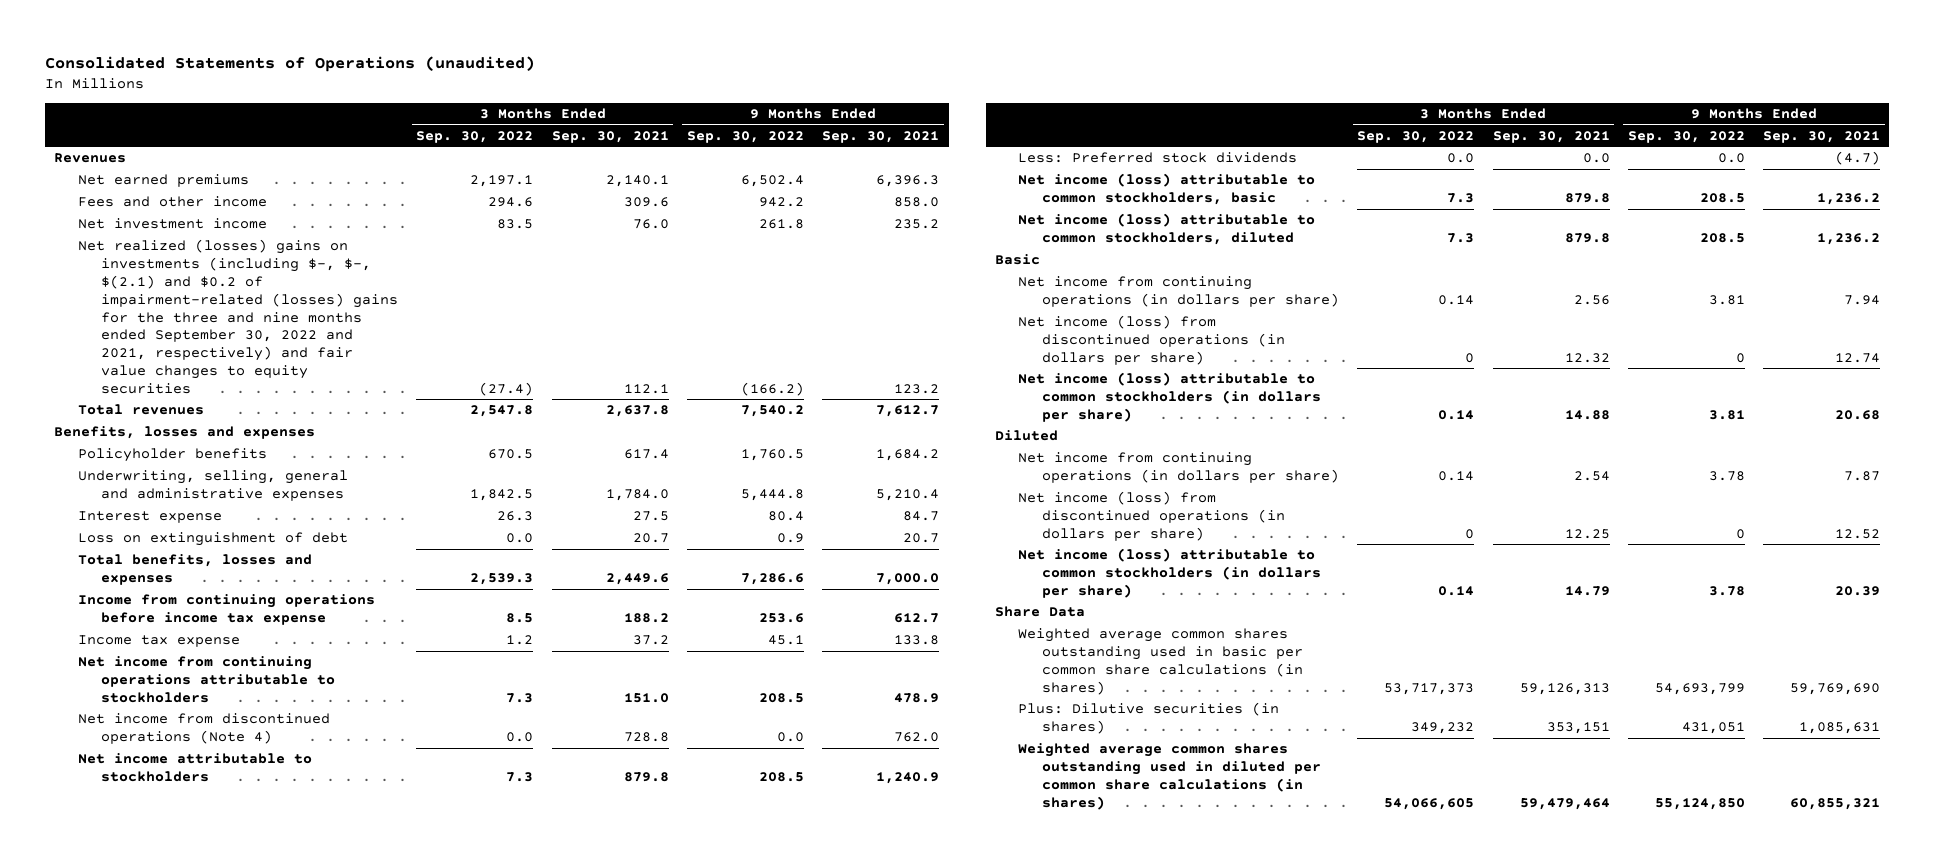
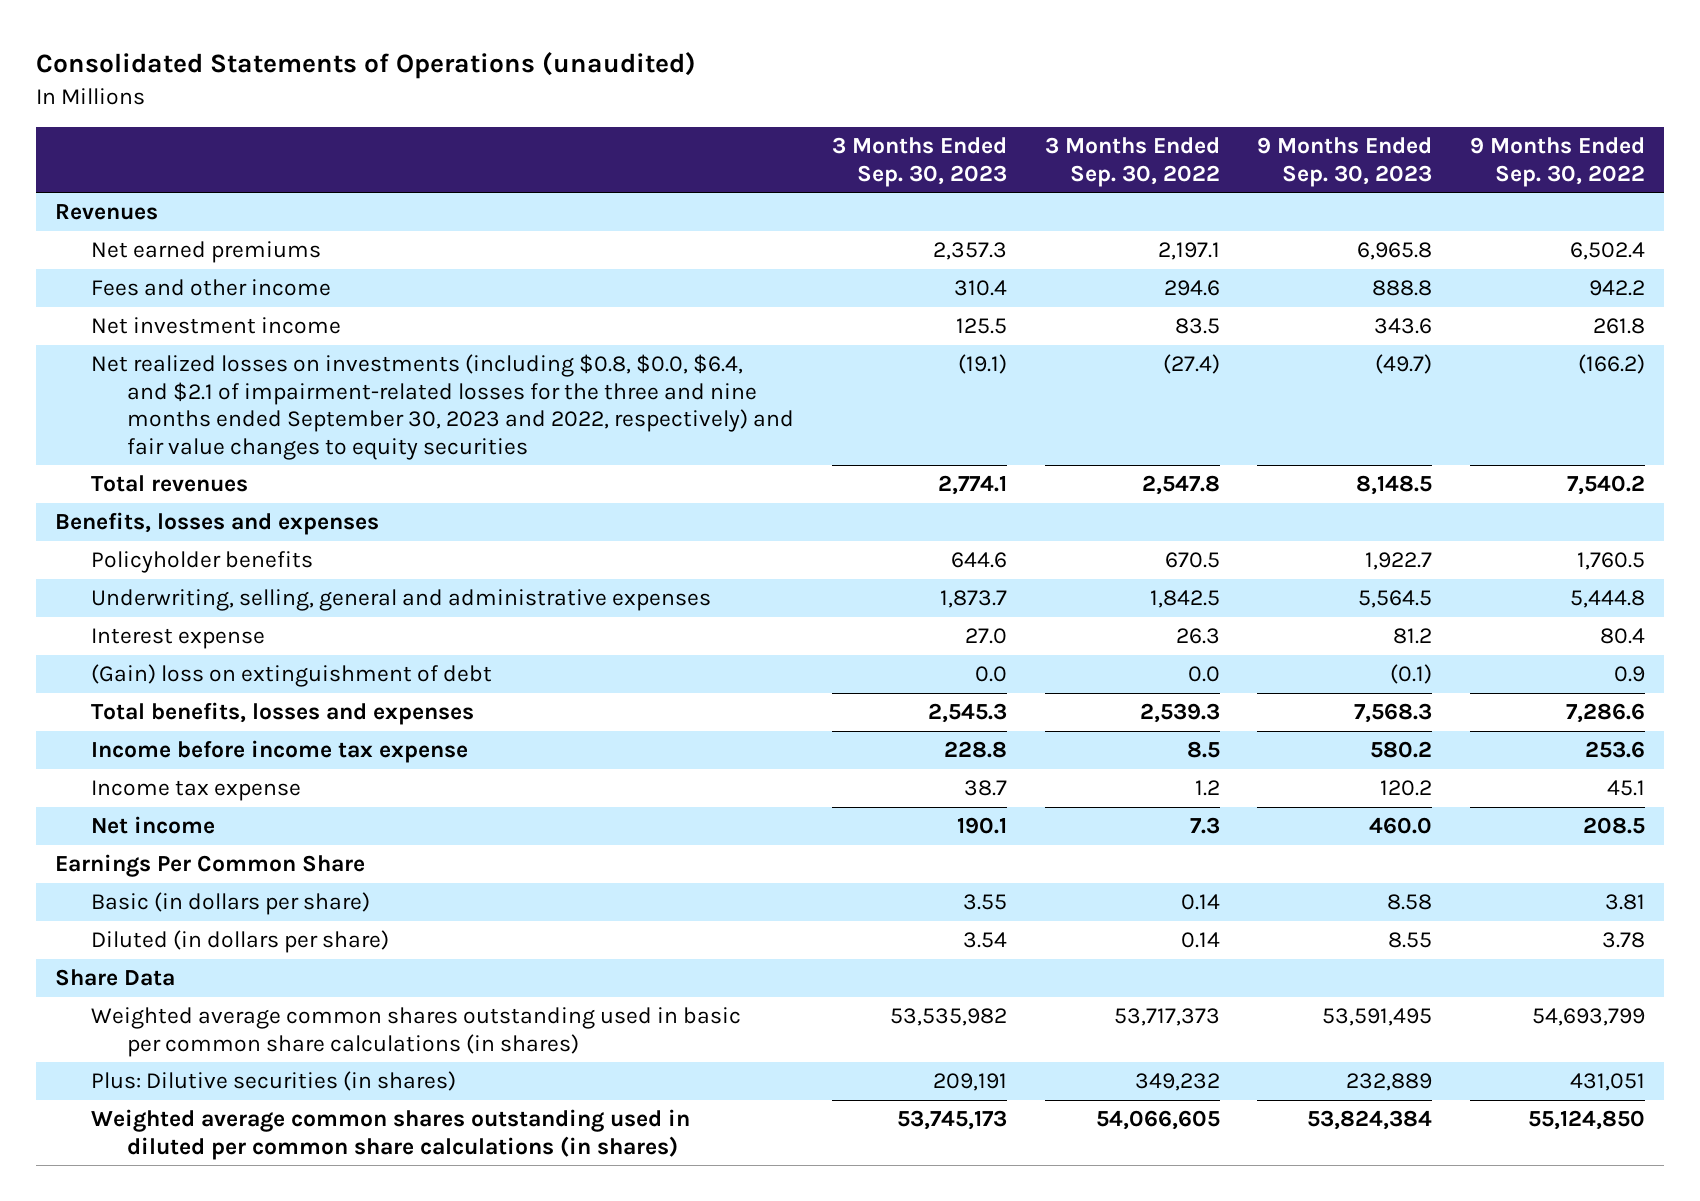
- | 3 Months Ended Sep. 30, 2022 | 3 Months Ended Sep. 30, 2021 | 9 Months Ended Sep. 30, 2022 | 9 Months Ended Sep. 30, 2021
+ | 3 Months Ended Sep. 30, 2023 | 3 Months Ended Sep. 30, 2022 | 9 Months Ended Sep. 30, 2023 | 9 Months Ended Sep. 30, 2022
- Net realized (losses) gains on investments (including $-, $-, $(2.1) and $0.2 of impairment-related (losses) gains for the three and nine months ended September 30, 2022 and 2021, respectively) and fair value changes to equity securities | (27.4) | 112.1 | (166.2) | 123.2
+ Net realized losses on investments (including $0.8, $0.0, $6.4, and $2.1 of impairment-related losses for the three and nine months ended September 30, 2023 and 2022, respectively) and fair value changes to equity securities | (19.1) | (27.4) | (49.7) | (166.2)
- Loss on extinguishment of debt | 0.0 | 20.7 | 0.9 | 20.7
+ (Gain) loss on extinguishment of debt | 0.0 | 0.0 | (0.1) | 0.9
- Income from continuing operations before income tax expense | 8.5 | 188.2 | 253.6 | 612.7
+ Income before income tax expense | 228.8 | 8.5 | 580.2 | 253.6
- Net income from continuing operations attributable to stockholders | 7.3 | 151.0 | 208.5 | 478.9
- Net income from discontinued operations (Note 4) | 0.0 | 728.8 | 0.0 | 762.0
- Net income attributable to stockholders | 7.3 | 879.8 | 208.5 | 1,240.9
- Less: Preferred stock dividends | 0.0 | 0.0 | 0.0 | (4.7)
- Net income (loss) attributable to common stockholders, basic | 7.3 | 879.8 | 208.5 | 1,236.2
- Net income (loss) attributable to common stockholders, diluted | 7.3 | 879.8 | 208.5 | 1,236.2
- Basic
- Net income from continuing operations (in dollars per share) | 0.14 | 2.56 | 3.81 | 7.94
- Net income (loss) from discontinued operations (in dollars per share) | 0 | 12.32 | 0 | 12.74
- Net income (loss) attributable to common stockholders (in dollars per share) | 0.14 | 14.88 | 3.81 | 20.68
- Diluted
- Net income from continuing operations (in dollars per share) | 0.14 | 2.54 | 3.78 | 7.87
- Net income (loss) from discontinued operations (in dollars per share) | 0 | 12.25 | 0 | 12.52
- Net income (loss) attributable to common stockholders (in dollars per share) | 0.14 | 14.79 | 3.78 | 20.39
+ Net income | 190.1 | 7.3 | 460.0 | 208.5
+ Earnings Per Common Share
+ Basic (in dollars per share) | 3.55 | 0.14 | 8.58 | 3.81
+ Diluted (in dollars per share) | 3.54 | 0.14 | 8.55 | 3.78

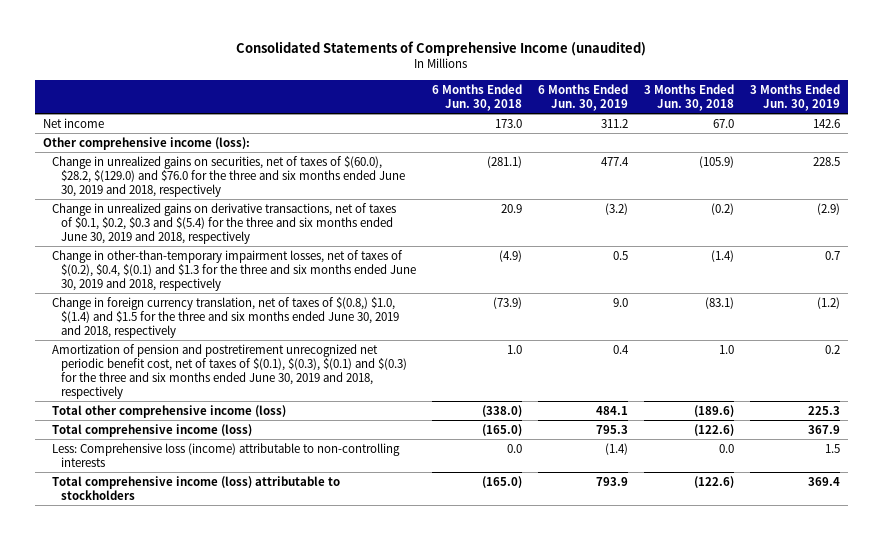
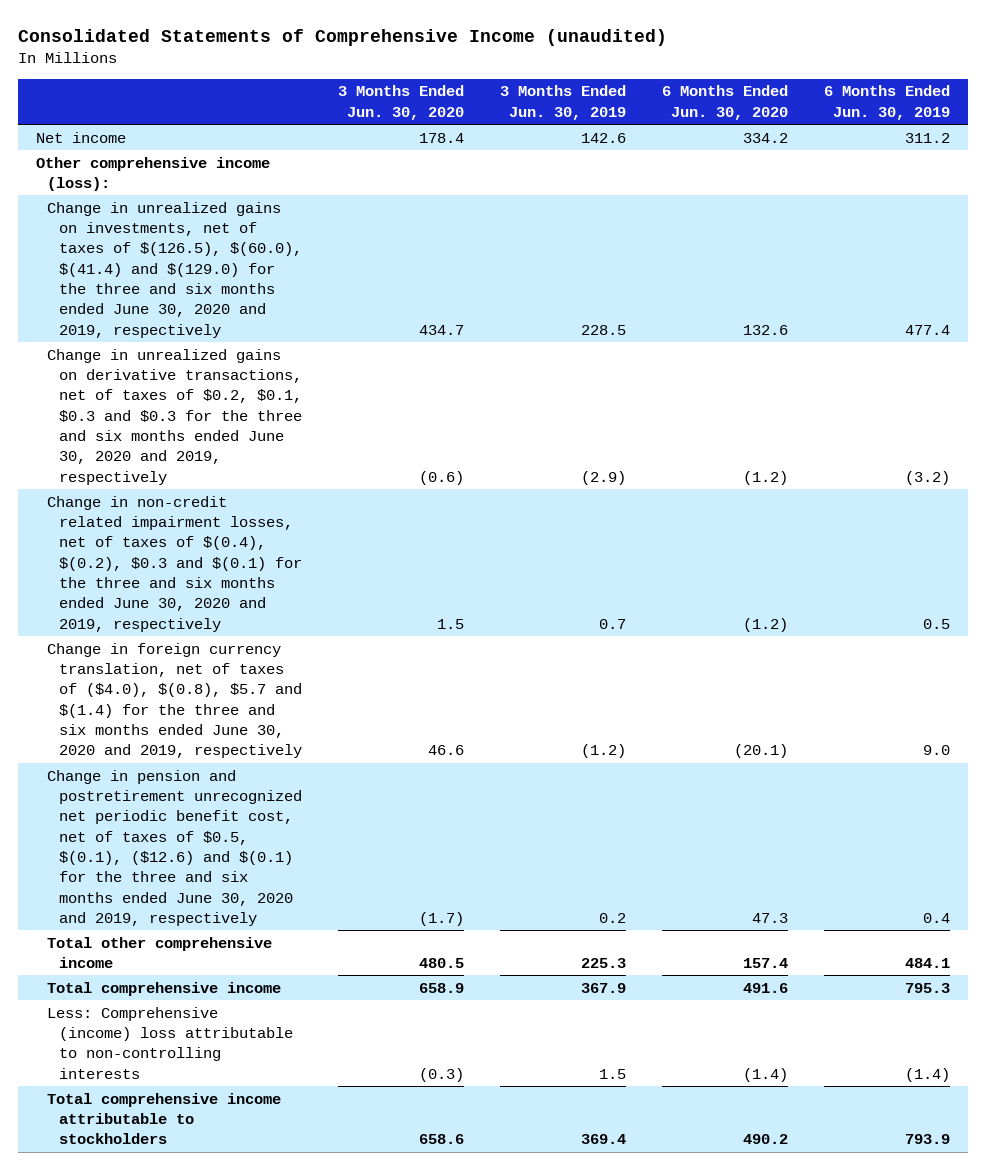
- | 6 Months Ended Jun. 30, 2018 | 6 Months Ended Jun. 30, 2019 | 3 Months Ended Jun. 30, 2018 | 3 Months Ended Jun. 30, 2019
+ | 3 Months Ended Jun. 30, 2020 | 3 Months Ended Jun. 30, 2019 | 6 Months Ended Jun. 30, 2020 | 6 Months Ended Jun. 30, 2019
- Change in unrealized gains on securities, net of taxes of $(60.0), $28.2, $(129.0) and $76.0 for the three and six months ended June 30, 2019 and 2018, respectively | (281.1) | 477.4 | (105.9) | 228.5
- Change in unrealized gains on derivative transactions, net of taxes of $0.1, $0.2, $0.3 and $(5.4) for the three and six months ended June 30, 2019 and 2018, respectively | 20.9 | (3.2) | (0.2) | (2.9)
- Change in other-than-temporary impairment losses, net of taxes of $(0.2), $0.4, $(0.1) and $1.3 for the three and six months ended June 30, 2019 and 2018, respectively | (4.9) | 0.5 | (1.4) | 0.7
- Change in foreign currency translation, net of taxes of $(0.8,) $1.0, $(1.4) and $1.5 for the three and six months ended June 30, 2019 and 2018, respectively | (73.9) | 9.0 | (83.1) | (1.2)
- Amortization of pension and postretirement unrecognized net periodic benefit cost, net of taxes of $(0.1), $(0.3), $(0.1) and $(0.3) for the three and six months ended June 30, 2019 and 2018, respectively | 1.0 | 0.4 | 1.0 | 0.2
- Total other comprehensive income (loss) | (338.0) | 484.1 | (189.6) | 225.3
- Total comprehensive income (loss) | (165.0) | 795.3 | (122.6) | 367.9
- Less: Comprehensive loss (income) attributable to non-controlling interests | 0.0 | (1.4) | 0.0 | 1.5
- Total comprehensive income (loss) attributable to stockholders | (165.0) | 793.9 | (122.6) | 369.4
+ Change in unrealized gains on investments, net of taxes of $(126.5), $(60.0), $(41.4) and $(129.0) for the three and six months ended June 30, 2020 and 2019, respectively | 434.7 | 228.5 | 132.6 | 477.4
+ Change in unrealized gains on derivative transactions, net of taxes of $0.2, $0.1, $0.3 and $0.3 for the three and six months ended June 30, 2020 and 2019, respectively | (0.6) | (2.9) | (1.2) | (3.2)
+ Change in non-credit related impairment losses, net of taxes of $(0.4), $(0.2), $0.3 and $(0.1) for the three and six months ended June 30, 2020 and 2019, respectively | 1.5 | 0.7 | (1.2) | 0.5
+ Change in foreign currency translation, net of taxes of ($4.0), $(0.8), $5.7 and $(1.4) for the three and six months ended June 30, 2020 and 2019, respectively | 46.6 | (1.2) | (20.1) | 9.0
+ Change in pension and postretirement unrecognized net periodic benefit cost, net of taxes of $0.5, $(0.1), ($12.6) and $(0.1) for the three and six months ended June 30, 2020 and 2019, respectively | (1.7) | 0.2 | 47.3 | 0.4
+ Total other comprehensive income | 480.5 | 225.3 | 157.4 | 484.1
+ Total comprehensive income | 658.9 | 367.9 | 491.6 | 795.3
+ Less: Comprehensive (income) loss attributable to non-controlling interests | (0.3) | 1.5 | (1.4) | (1.4)
+ Total comprehensive income attributable to stockholders | 658.6 | 369.4 | 490.2 | 793.9

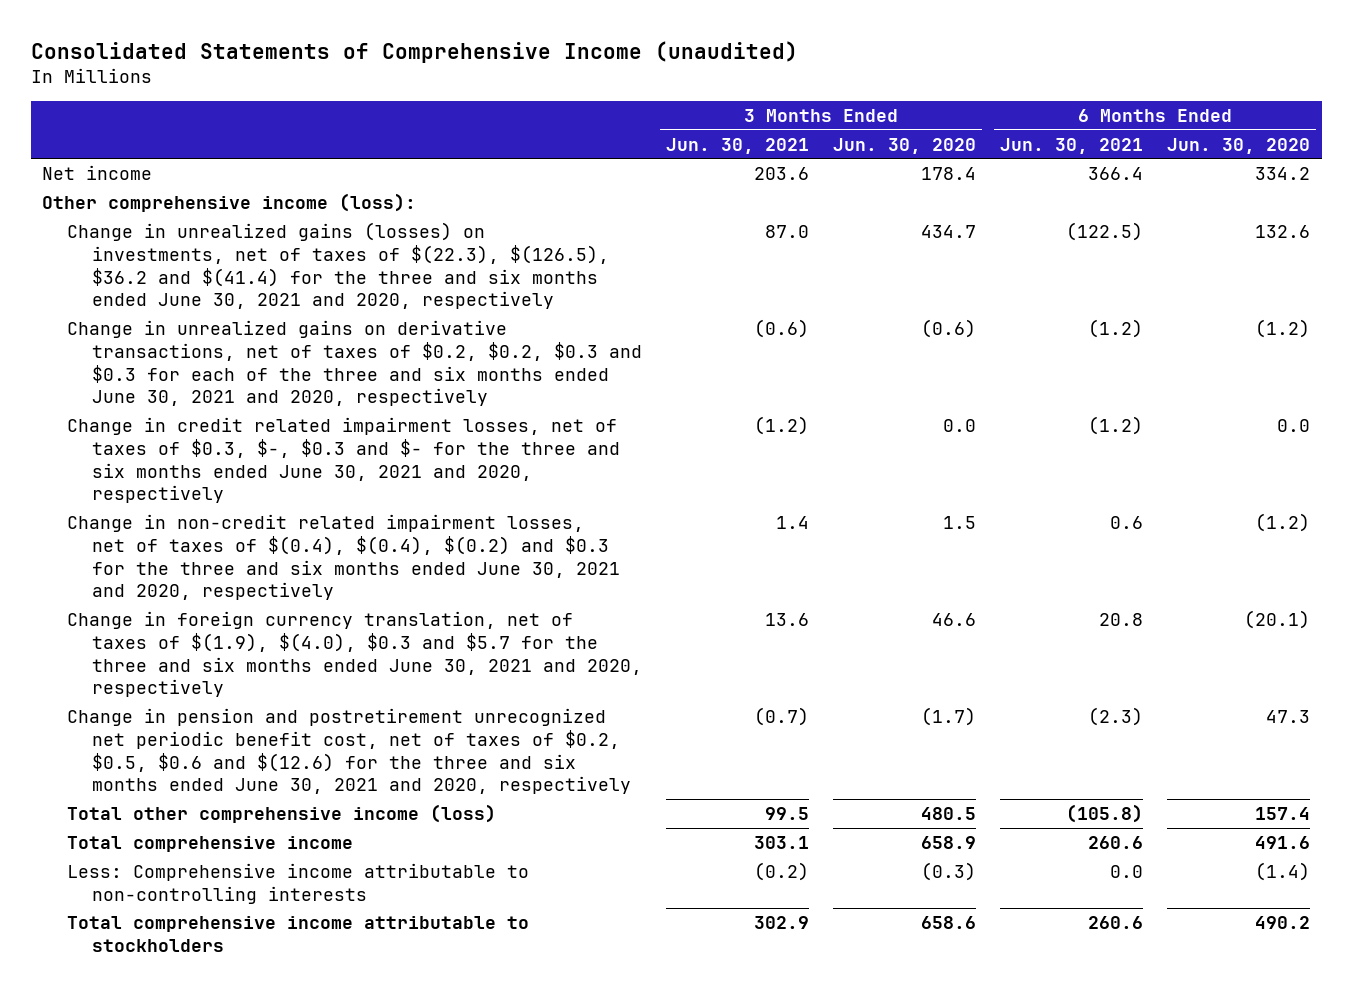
- | 3 Months Ended Jun. 30, 2020 | 3 Months Ended Jun. 30, 2019 | 6 Months Ended Jun. 30, 2020 | 6 Months Ended Jun. 30, 2019
+ | 3 Months Ended Jun. 30, 2021 | 3 Months Ended Jun. 30, 2020 | 6 Months Ended Jun. 30, 2021 | 6 Months Ended Jun. 30, 2020
- Change in unrealized gains on investments, net of taxes of $(126.5), $(60.0), $(41.4) and $(129.0) for the three and six months ended June 30, 2020 and 2019, respectively | 434.7 | 228.5 | 132.6 | 477.4
- Change in unrealized gains on derivative transactions, net of taxes of $0.2, $0.1, $0.3 and $0.3 for the three and six months ended June 30, 2020 and 2019, respectively | (0.6) | (2.9) | (1.2) | (3.2)
- Change in non-credit related impairment losses, net of taxes of $(0.4), $(0.2), $0.3 and $(0.1) for the three and six months ended June 30, 2020 and 2019, respectively | 1.5 | 0.7 | (1.2) | 0.5
- Change in foreign currency translation, net of taxes of ($4.0), $(0.8), $5.7 and $(1.4) for the three and six months ended June 30, 2020 and 2019, respectively | 46.6 | (1.2) | (20.1) | 9.0
- Change in pension and postretirement unrecognized net periodic benefit cost, net of taxes of $0.5, $(0.1), ($12.6) and $(0.1) for the three and six months ended June 30, 2020 and 2019, respectively | (1.7) | 0.2 | 47.3 | 0.4
- Total other comprehensive income | 480.5 | 225.3 | 157.4 | 484.1
+ Change in unrealized gains (losses) on investments, net of taxes of $(22.3), $(126.5), $36.2 and $(41.4) for the three and six months ended June 30, 2021 and 2020, respectively | 87.0 | 434.7 | (122.5) | 132.6
+ Change in unrealized gains on derivative transactions, net of taxes of $0.2, $0.2, $0.3 and $0.3 for each of the three and six months ended June 30, 2021 and 2020, respectively | (0.6) | (0.6) | (1.2) | (1.2)
+ Change in credit related impairment losses, net of taxes of $0.3, $-, $0.3 and $- for the three and six months ended June 30, 2021 and 2020, respectively | (1.2) | 0.0 | (1.2) | 0.0
+ Change in non-credit related impairment losses, net of taxes of $(0.4), $(0.4), $(0.2) and $0.3 for the three and six months ended June 30, 2021 and 2020, respectively | 1.4 | 1.5 | 0.6 | (1.2)
+ Change in foreign currency translation, net of taxes of $(1.9), $(4.0), $0.3 and $5.7 for the three and six months ended June 30, 2021 and 2020, respectively | 13.6 | 46.6 | 20.8 | (20.1)
+ Change in pension and postretirement unrecognized net periodic benefit cost, net of taxes of $0.2, $0.5, $0.6 and $(12.6) for the three and six months ended June 30, 2021 and 2020, respectively | (0.7) | (1.7) | (2.3) | 47.3
+ Total other comprehensive income (loss) | 99.5 | 480.5 | (105.8) | 157.4
- Less: Comprehensive (income) loss attributable to non-controlling interests | (0.3) | 1.5 | (1.4) | (1.4)
+ Less: Comprehensive income attributable to non-controlling interests | (0.2) | (0.3) | 0.0 | (1.4)

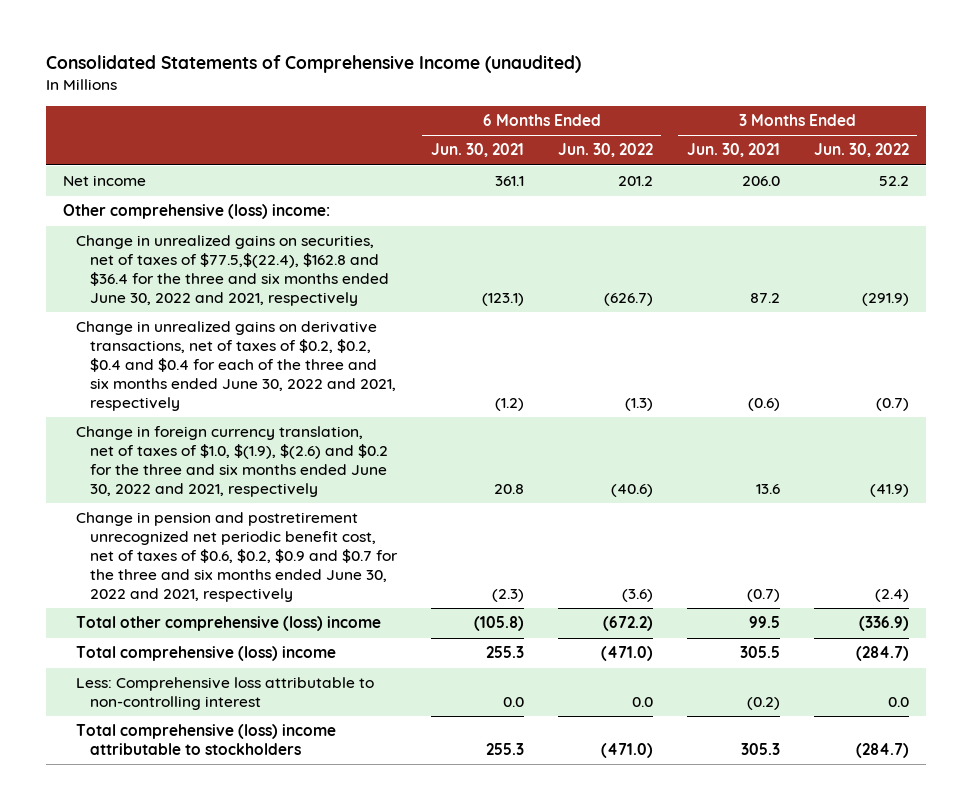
- | 3 Months Ended Jun. 30, 2021 | 3 Months Ended Jun. 30, 2020 | 6 Months Ended Jun. 30, 2021 | 6 Months Ended Jun. 30, 2020
+ | 6 Months Ended Jun. 30, 2021 | 6 Months Ended Jun. 30, 2022 | 3 Months Ended Jun. 30, 2021 | 3 Months Ended Jun. 30, 2022
- Net income | 203.6 | 178.4 | 366.4 | 334.2
- Other comprehensive income (loss):
- Change in unrealized gains (losses) on investments, net of taxes of $(22.3), $(126.5), $36.2 and $(41.4) for the three and six months ended June 30, 2021 and 2020, respectively | 87.0 | 434.7 | (122.5) | 132.6
- Change in unrealized gains on derivative transactions, net of taxes of $0.2, $0.2, $0.3 and $0.3 for each of the three and six months ended June 30, 2021 and 2020, respectively | (0.6) | (0.6) | (1.2) | (1.2)
- Change in credit related impairment losses, net of taxes of $0.3, $-, $0.3 and $- for the three and six months ended June 30, 2021 and 2020, respectively | (1.2) | 0.0 | (1.2) | 0.0
- Change in non-credit related impairment losses, net of taxes of $(0.4), $(0.4), $(0.2) and $0.3 for the three and six months ended June 30, 2021 and 2020, respectively | 1.4 | 1.5 | 0.6 | (1.2)
- Change in foreign currency translation, net of taxes of $(1.9), $(4.0), $0.3 and $5.7 for the three and six months ended June 30, 2021 and 2020, respectively | 13.6 | 46.6 | 20.8 | (20.1)
- Change in pension and postretirement unrecognized net periodic benefit cost, net of taxes of $0.2, $0.5, $0.6 and $(12.6) for the three and six months ended June 30, 2021 and 2020, respectively | (0.7) | (1.7) | (2.3) | 47.3
- Total other comprehensive income (loss) | 99.5 | 480.5 | (105.8) | 157.4
- Total comprehensive income | 303.1 | 658.9 | 260.6 | 491.6
- Less: Comprehensive income attributable to non-controlling interests | (0.2) | (0.3) | 0.0 | (1.4)
- Total comprehensive income attributable to stockholders | 302.9 | 658.6 | 260.6 | 490.2
+ Net income | 361.1 | 201.2 | 206.0 | 52.2
+ Other comprehensive (loss) income:
+ Change in unrealized gains on securities, net of taxes of $77.5,$(22.4), $162.8 and $36.4 for the three and six months ended June 30, 2022 and 2021, respectively | (123.1) | (626.7) | 87.2 | (291.9)
+ Change in unrealized gains on derivative transactions, net of taxes of $0.2, $0.2, $0.4 and $0.4 for each of the three and six months ended June 30, 2022 and 2021, respectively | (1.2) | (1.3) | (0.6) | (0.7)
+ Change in foreign currency translation, net of taxes of $1.0, $(1.9), $(2.6) and $0.2 for the three and six months ended June 30, 2022 and 2021, respectively | 20.8 | (40.6) | 13.6 | (41.9)
+ Change in pension and postretirement unrecognized net periodic benefit cost, net of taxes of $0.6, $0.2, $0.9 and $0.7 for the three and six months ended June 30, 2022 and 2021, respectively | (2.3) | (3.6) | (0.7) | (2.4)
+ Total other comprehensive (loss) income | (105.8) | (672.2) | 99.5 | (336.9)
+ Total comprehensive (loss) income | 255.3 | (471.0) | 305.5 | (284.7)
+ Less: Comprehensive loss attributable to non-controlling interest | 0.0 | 0.0 | (0.2) | 0.0
+ Total comprehensive (loss) income attributable to stockholders | 255.3 | (471.0) | 305.3 | (284.7)

